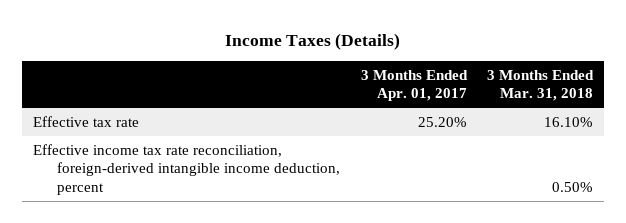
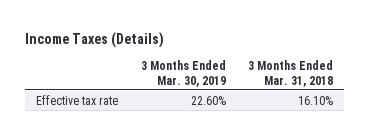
- | 3 Months Ended Apr. 01, 2017 | 3 Months Ended Mar. 31, 2018
+ | 3 Months Ended Mar. 30, 2019 | 3 Months Ended Mar. 31, 2018
- Effective income tax rate reconciliation, foreign-derived intangible income deduction, percent | | 0.50%

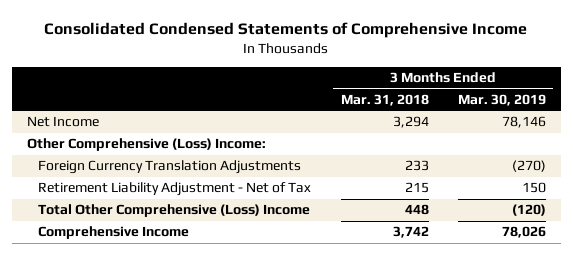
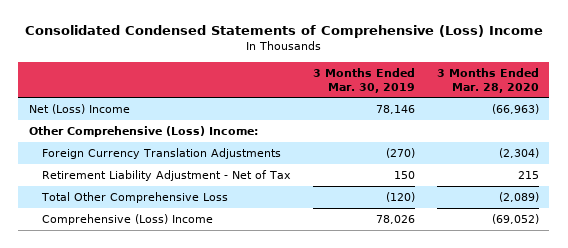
- Consolidated Condensed Statements of Comprehensive Income
+ Consolidated Condensed Statements of Comprehensive (Loss) Income
- | 3 Months Ended Mar. 31, 2018 | 3 Months Ended Mar. 30, 2019
+ | 3 Months Ended Mar. 30, 2019 | 3 Months Ended Mar. 28, 2020
- Net Income | 3,294 | 78,146
+ Net (Loss) Income | 78,146 | (66,963)
- Total Other Comprehensive (Loss) Income | 448 | (120)
- Comprehensive Income | 3,742 | 78,026
+ Total Other Comprehensive Loss | (120) | (2,089)
+ Comprehensive (Loss) Income | 78,026 | (69,052)

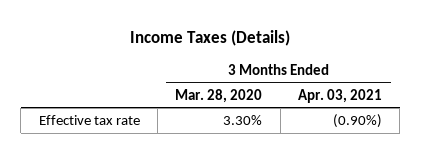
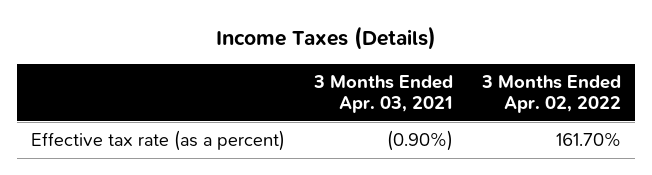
- | 3 Months Ended Mar. 28, 2020 | 3 Months Ended Apr. 03, 2021
+ | 3 Months Ended Apr. 03, 2021 | 3 Months Ended Apr. 02, 2022
- Effective tax rate | 3.30% | (0.90%)
+ Effective tax rate (as a percent) | (0.90%) | 161.70%

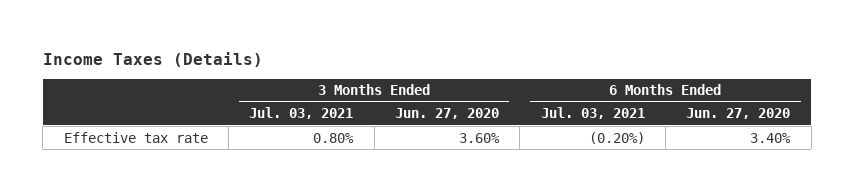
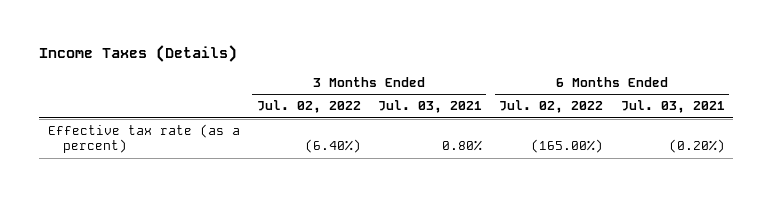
- | 3 Months Ended Jul. 03, 2021 | 3 Months Ended Jun. 27, 2020 | 6 Months Ended Jul. 03, 2021 | 6 Months Ended Jun. 27, 2020
+ | 3 Months Ended Jul. 02, 2022 | 3 Months Ended Jul. 03, 2021 | 6 Months Ended Jul. 02, 2022 | 6 Months Ended Jul. 03, 2021
- Effective tax rate | 0.80% | 3.60% | (0.20%) | 3.40%
+ Effective tax rate (as a percent) | (6.40%) | 0.80% | (165.00%) | (0.20%)

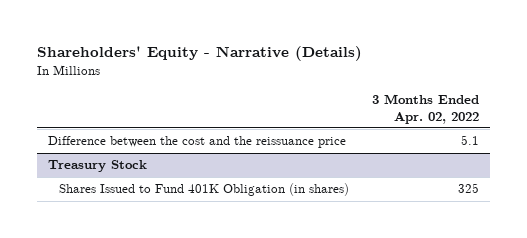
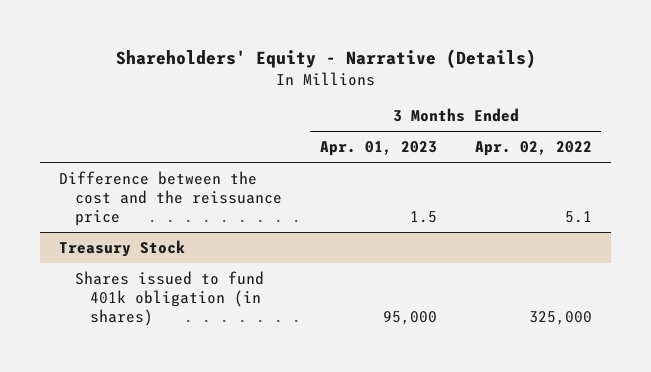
- | 3 Months Ended Apr. 02, 2022
+ | 3 Months Ended Apr. 01, 2023 | 3 Months Ended Apr. 02, 2022
@ Treasury Stock
- Shares Issued to Fund 401K Obligation (in shares) | 325
+ Shares issued to fund 401k obligation (in shares) | 95,000 | 325,000

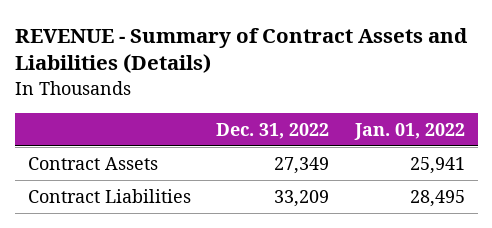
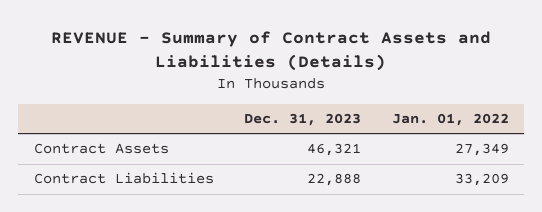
- | Dec. 31, 2022 | Jan. 01, 2022
+ | Dec. 31, 2023 | Jan. 01, 2022
- Contract Assets | 27,349 | 25,941
- Contract Liabilities | 33,209 | 28,495
+ Contract Assets | 46,321 | 27,349
+ Contract Liabilities | 22,888 | 33,209

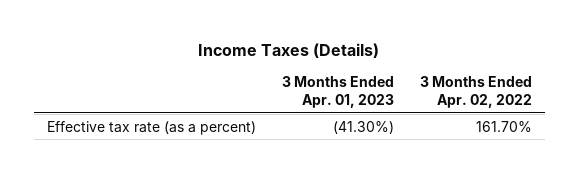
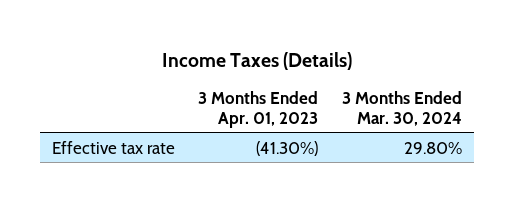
- | 3 Months Ended Apr. 01, 2023 | 3 Months Ended Apr. 02, 2022
+ | 3 Months Ended Apr. 01, 2023 | 3 Months Ended Mar. 30, 2024
- Effective tax rate (as a percent) | (41.30%) | 161.70%
+ Effective tax rate | (41.30%) | 29.80%

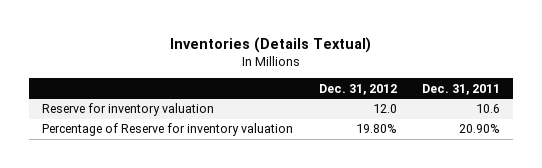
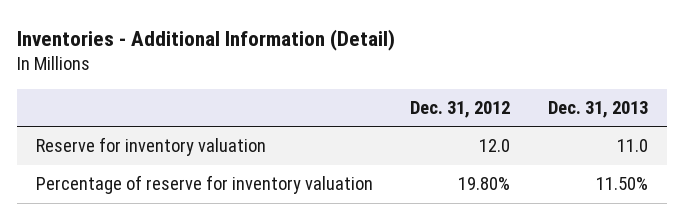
- Inventories (Details Textual)
+ Inventories - Additional Information (Detail)
- | Dec. 31, 2012 | Dec. 31, 2011
+ | Dec. 31, 2012 | Dec. 31, 2013
- Percentage of Reserve for inventory valuation | 19.80% | 20.90%
+ Percentage of reserve for inventory valuation | 19.80% | 11.50%

